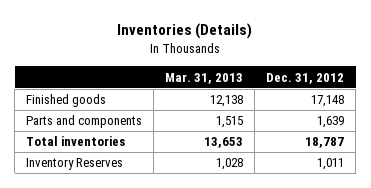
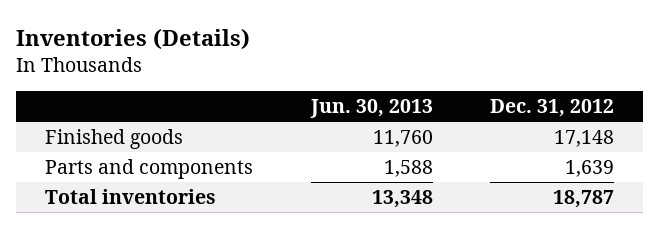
- | Mar. 31, 2013 | Dec. 31, 2012
+ | Jun. 30, 2013 | Dec. 31, 2012
- Inventory Reserves | 1,028 | 1,011

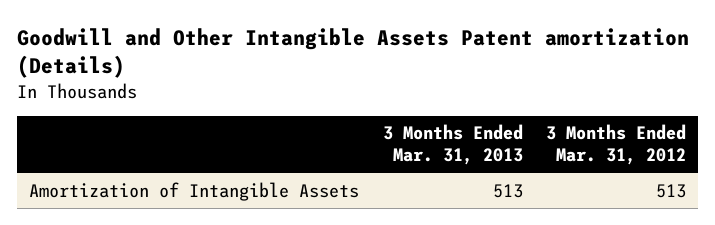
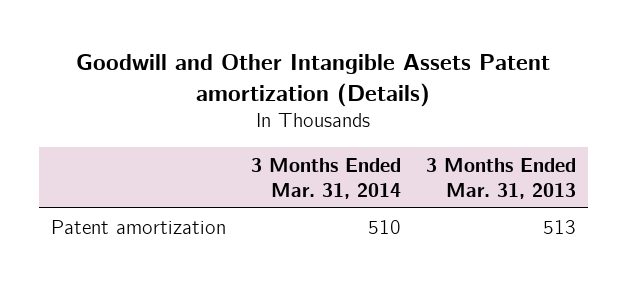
- | 3 Months Ended Mar. 31, 2013 | 3 Months Ended Mar. 31, 2012
+ | 3 Months Ended Mar. 31, 2014 | 3 Months Ended Mar. 31, 2013
- Amortization of Intangible Assets | 513 | 513
+ Patent amortization | 510 | 513

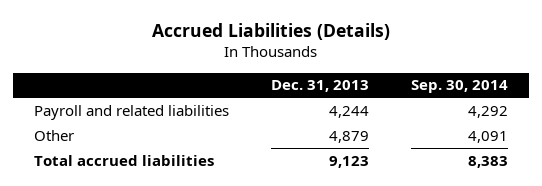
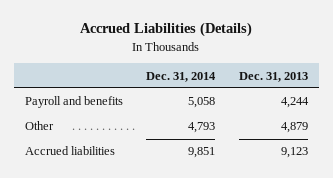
- | Dec. 31, 2013 | Sep. 30, 2014
+ | Dec. 31, 2014 | Dec. 31, 2013
- Payroll and related liabilities | 4,244 | 4,292
+ Payroll and benefits | 5,058 | 4,244
- Total accrued liabilities | 9,123 | 8,383
+ Accrued liabilities | 9,851 | 9,123

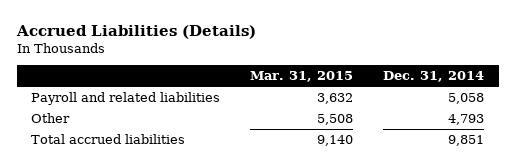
- | Dec. 31, 2014 | Dec. 31, 2013
+ | Mar. 31, 2015 | Dec. 31, 2014
- Payroll and benefits | 5,058 | 4,244
+ Payroll and related liabilities | 3,632 | 5,058
- Accrued liabilities | 9,851 | 9,123
+ Total accrued liabilities | 9,140 | 9,851

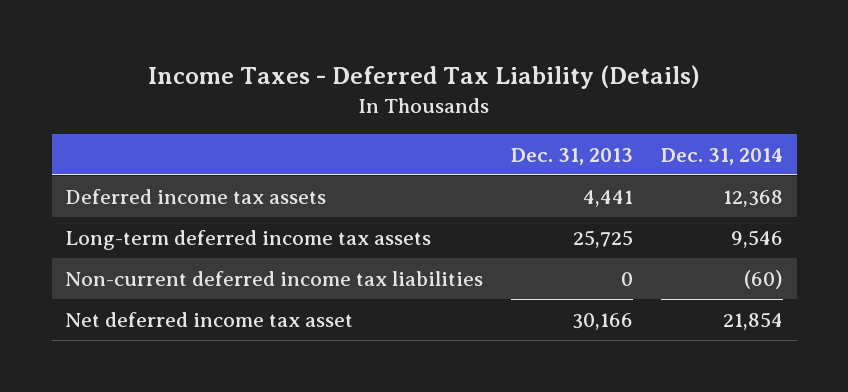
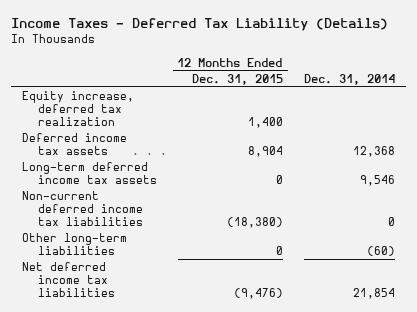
- | Dec. 31, 2013 | Dec. 31, 2014
+ | 12 Months Ended Dec. 31, 2015 | Dec. 31, 2014
+ Equity increase, deferred tax realization | 1,400 |
- Non-current deferred income tax liabilities | 0 | (60)
- Net deferred income tax asset | 30,166 | 21,854
+ Non-current deferred income tax liabilities | (18,380) | 0
+ Other long-term liabilities | 0 | (60)
+ Net deferred income tax liabilities | (9,476) | 21,854

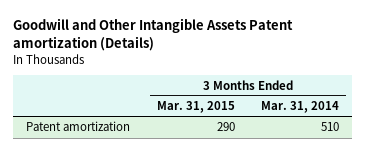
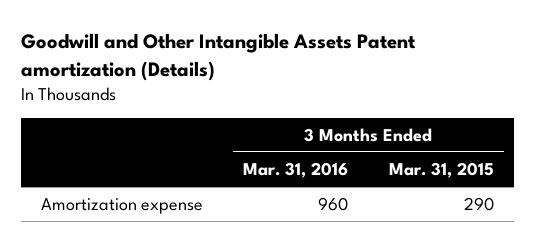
- | 3 Months Ended Mar. 31, 2015 | 3 Months Ended Mar. 31, 2014
+ | 3 Months Ended Mar. 31, 2016 | 3 Months Ended Mar. 31, 2015
- Patent amortization | 290 | 510
+ Amortization expense | 960 | 290

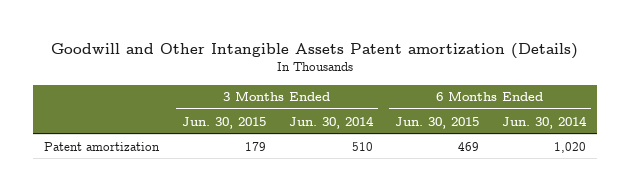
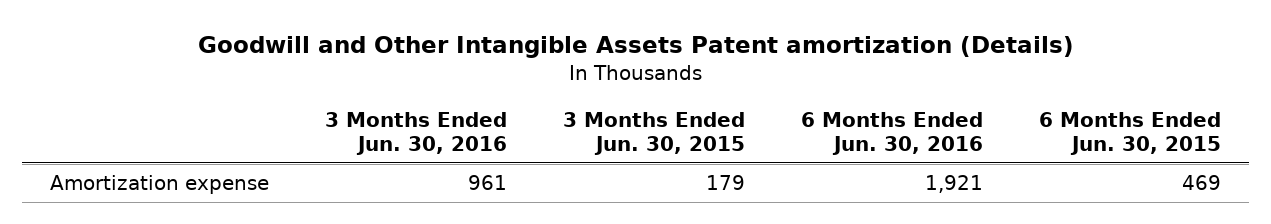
- | 3 Months Ended Jun. 30, 2015 | 3 Months Ended Jun. 30, 2014 | 6 Months Ended Jun. 30, 2015 | 6 Months Ended Jun. 30, 2014
+ | 3 Months Ended Jun. 30, 2016 | 3 Months Ended Jun. 30, 2015 | 6 Months Ended Jun. 30, 2016 | 6 Months Ended Jun. 30, 2015
- Patent amortization | 179 | 510 | 469 | 1,020
+ Amortization expense | 961 | 179 | 1,921 | 469

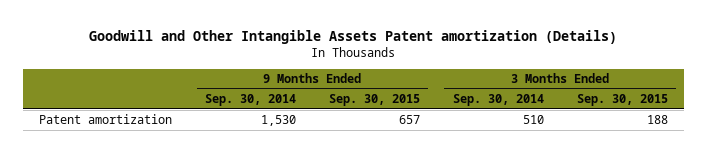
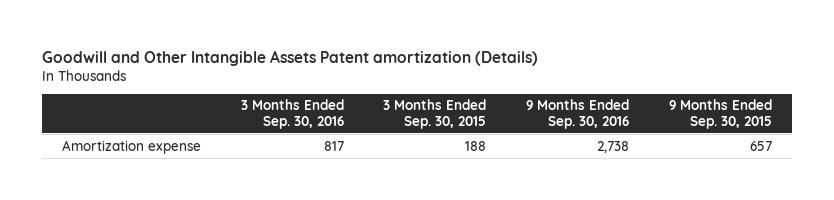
- | 9 Months Ended Sep. 30, 2014 | 9 Months Ended Sep. 30, 2015 | 3 Months Ended Sep. 30, 2014 | 3 Months Ended Sep. 30, 2015
+ | 3 Months Ended Sep. 30, 2016 | 3 Months Ended Sep. 30, 2015 | 9 Months Ended Sep. 30, 2016 | 9 Months Ended Sep. 30, 2015
- Patent amortization | 1,530 | 657 | 510 | 188
+ Amortization expense | 817 | 188 | 2,738 | 657

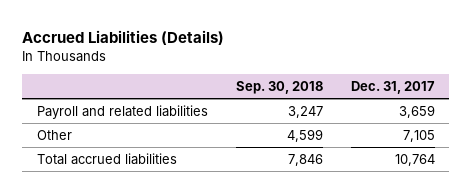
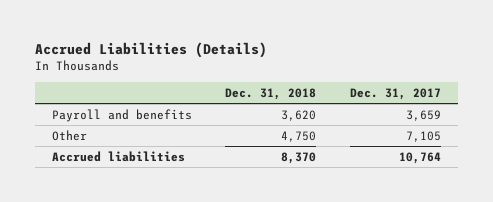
- | Sep. 30, 2018 | Dec. 31, 2017
+ | Dec. 31, 2018 | Dec. 31, 2017
- Payroll and related liabilities | 3,247 | 3,659
+ Payroll and benefits | 3,620 | 3,659
- Total accrued liabilities | 7,846 | 10,764
+ Accrued liabilities | 8,370 | 10,764

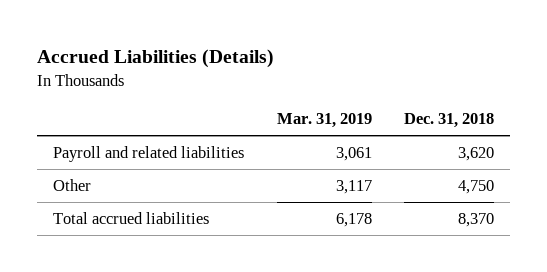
- | Dec. 31, 2018 | Dec. 31, 2017
+ | Mar. 31, 2019 | Dec. 31, 2018
- Payroll and benefits | 3,620 | 3,659
+ Payroll and related liabilities | 3,061 | 3,620
- Accrued liabilities | 8,370 | 10,764
+ Total accrued liabilities | 6,178 | 8,370

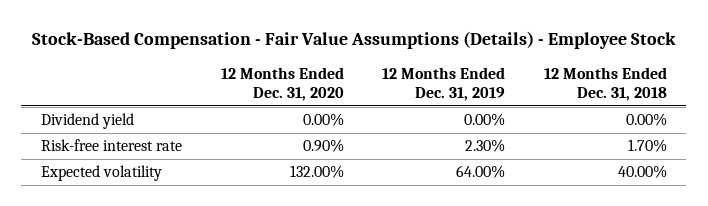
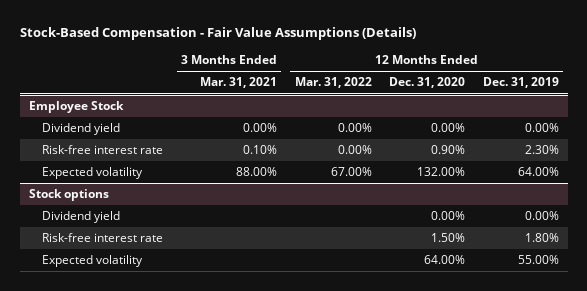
- Stock-Based Compensation - Fair Value Assumptions (Details) - Employee Stock
+ Stock-Based Compensation - Fair Value Assumptions (Details)
- | 12 Months Ended Dec. 31, 2020 | 12 Months Ended Dec. 31, 2019 | 12 Months Ended Dec. 31, 2018
+ | 3 Months Ended Mar. 31, 2021 | 12 Months Ended Mar. 31, 2022 | 12 Months Ended Dec. 31, 2020 | 12 Months Ended Dec. 31, 2019
+ Employee Stock
+ Stock options
+ Dividend yield | | | 0.00% | 0.00%
+ Risk-free interest rate | | | 1.50% | 1.80%
+ Expected volatility | | | 64.00% | 55.00%

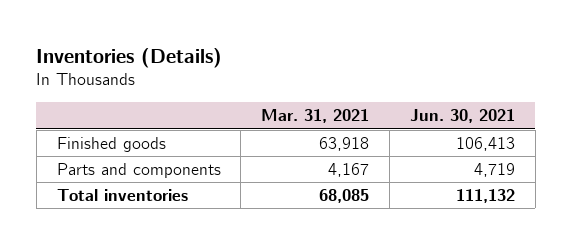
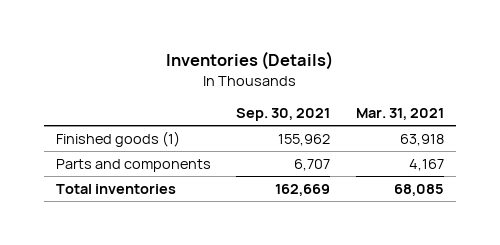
- | Mar. 31, 2021 | Jun. 30, 2021
+ | Sep. 30, 2021 | Mar. 31, 2021
- Finished goods | 63,918 | 106,413
+ Finished goods (1) | 155,962 | 63,918

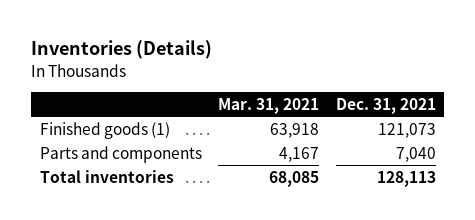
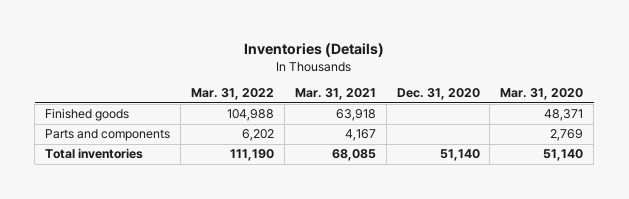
- | Mar. 31, 2021 | Dec. 31, 2021
+ | Mar. 31, 2022 | Mar. 31, 2021 | Dec. 31, 2020 | Mar. 31, 2020
- Finished goods (1) | 63,918 | 121,073
+ Finished goods | 104,988 | 63,918 | | 48,371

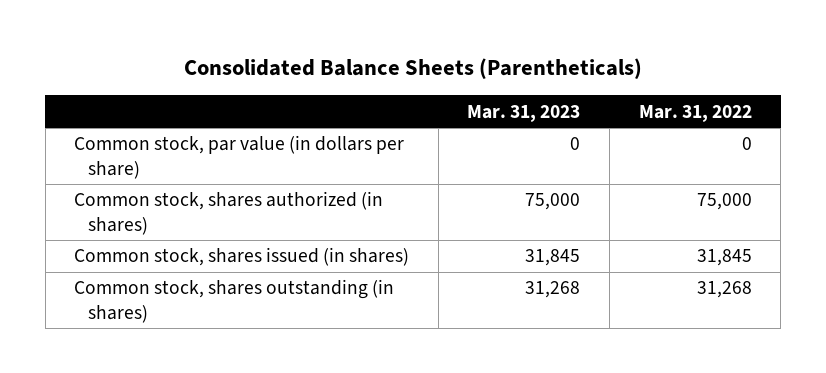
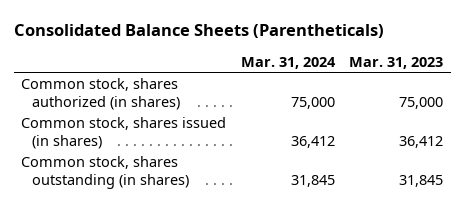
- | Mar. 31, 2023 | Mar. 31, 2022
+ | Mar. 31, 2024 | Mar. 31, 2023
- Common stock, par value (in dollars per share) | 0 | 0
- Common stock, shares issued (in shares) | 31,845 | 31,845
- Common stock, shares outstanding (in shares) | 31,268 | 31,268
+ Common stock, shares issued (in shares) | 36,412 | 36,412
+ Common stock, shares outstanding (in shares) | 31,845 | 31,845

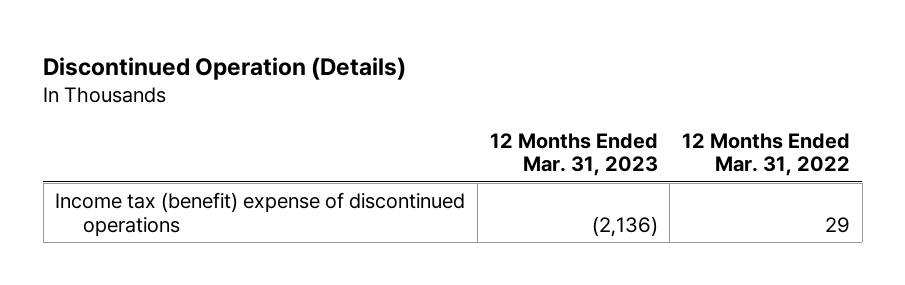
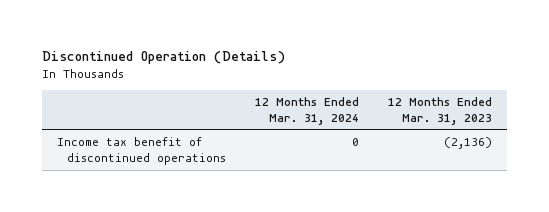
- | 12 Months Ended Mar. 31, 2023 | 12 Months Ended Mar. 31, 2022
+ | 12 Months Ended Mar. 31, 2024 | 12 Months Ended Mar. 31, 2023
- Income tax (benefit) expense of discontinued operations | (2,136) | 29
+ Income tax benefit of discontinued operations | 0 | (2,136)

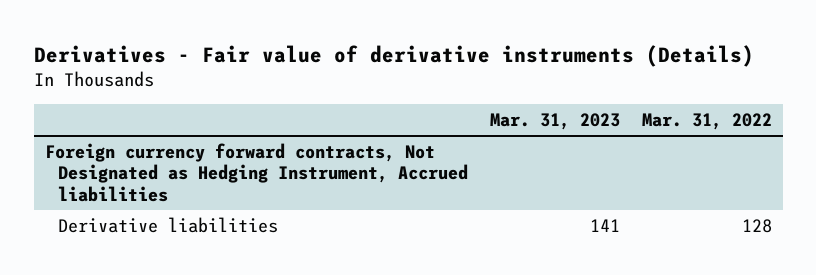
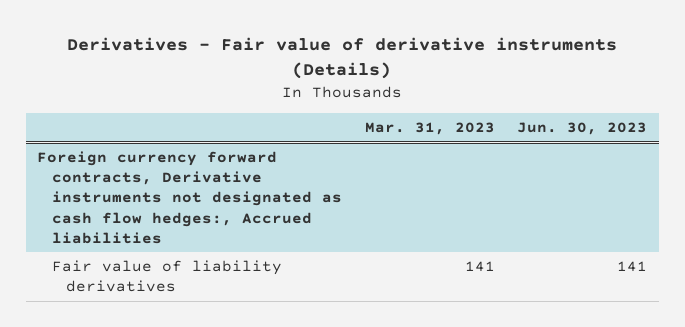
- | Mar. 31, 2023 | Mar. 31, 2022
+ | Mar. 31, 2023 | Jun. 30, 2023
- Foreign currency forward contracts, Not Designated as Hedging Instrument, Accrued liabilities
- Derivative liabilities | 141 | 128
+ Foreign currency forward contracts, Derivative instruments not designated as cash flow hedges:, Accrued liabilities
+ Fair value of liability derivatives | 141 | 141

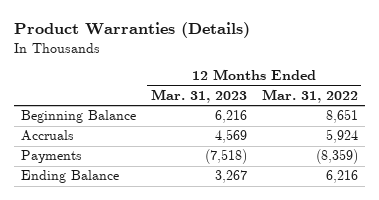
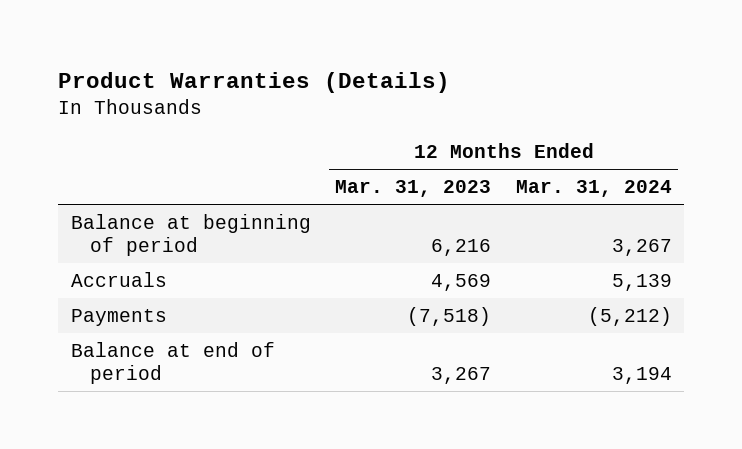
- | 12 Months Ended Mar. 31, 2023 | 12 Months Ended Mar. 31, 2022
+ | 12 Months Ended Mar. 31, 2023 | 12 Months Ended Mar. 31, 2024
- Beginning Balance | 6,216 | 8,651
+ Balance at beginning of period | 6,216 | 3,267
- Ending Balance | 3,267 | 6,216
+ Balance at end of period | 3,267 | 3,194

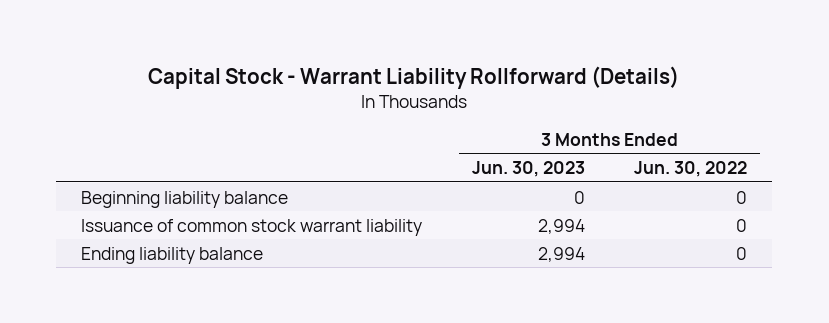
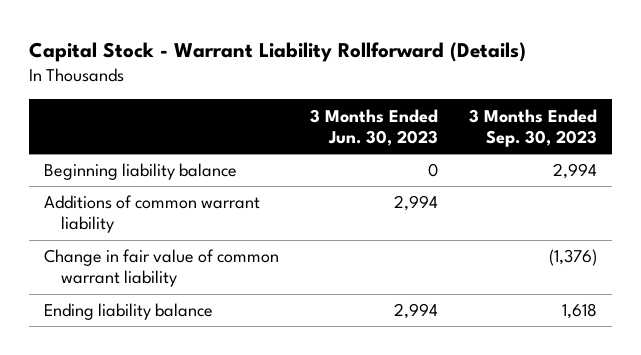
- | 3 Months Ended Jun. 30, 2023 | 3 Months Ended Jun. 30, 2022
+ | 3 Months Ended Jun. 30, 2023 | 3 Months Ended Sep. 30, 2023
- Issuance of common stock warrant liability | 2,994 | 0
+ Additions of common warrant liability | 2,994 |
+ Change in fair value of common warrant liability | | (1,376)

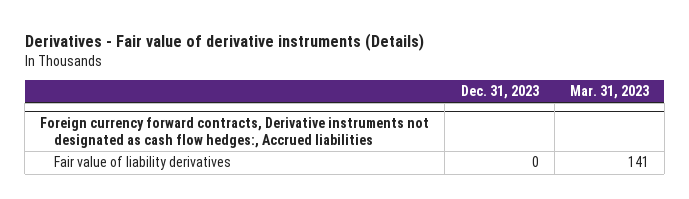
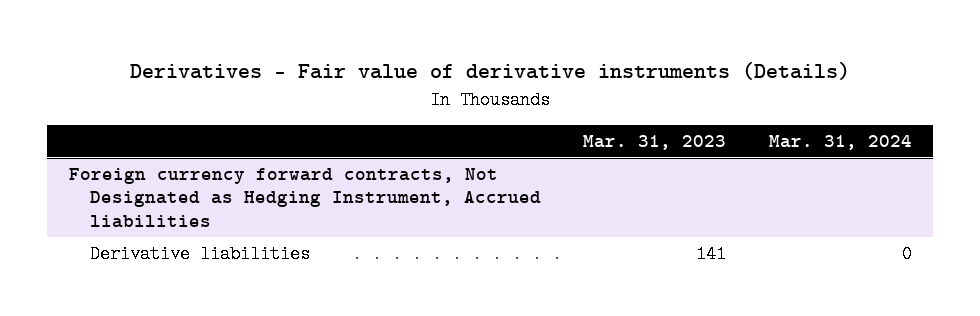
- | Dec. 31, 2023 | Mar. 31, 2023
+ | Mar. 31, 2023 | Mar. 31, 2024
- Foreign currency forward contracts, Derivative instruments not designated as cash flow hedges:, Accrued liabilities
- Fair value of liability derivatives | 0 | 141
+ Foreign currency forward contracts, Not Designated as Hedging Instrument, Accrued liabilities
+ Derivative liabilities | 141 | 0

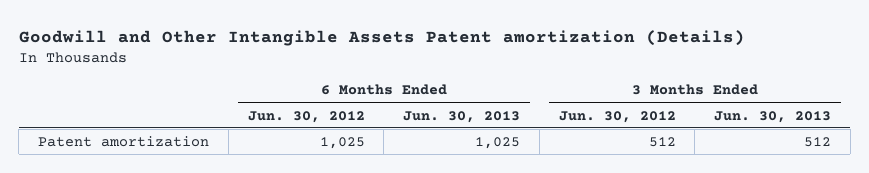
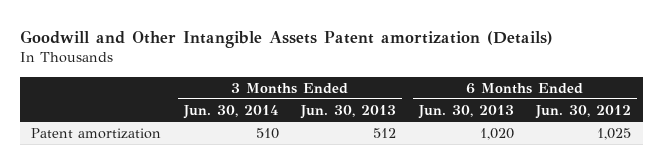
- | 6 Months Ended Jun. 30, 2012 | 6 Months Ended Jun. 30, 2013 | 3 Months Ended Jun. 30, 2012 | 3 Months Ended Jun. 30, 2013
+ | 3 Months Ended Jun. 30, 2014 | 3 Months Ended Jun. 30, 2013 | 6 Months Ended Jun. 30, 2013 | 6 Months Ended Jun. 30, 2012
- Patent amortization | 1,025 | 1,025 | 512 | 512
+ Patent amortization | 510 | 512 | 1,020 | 1,025

